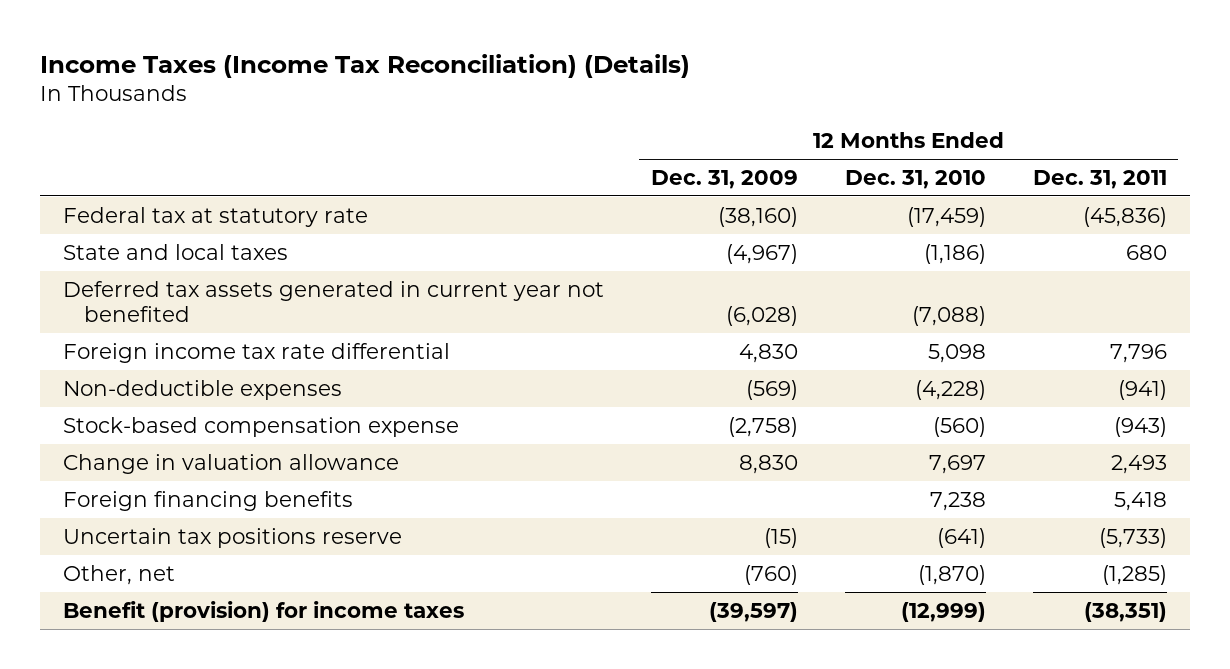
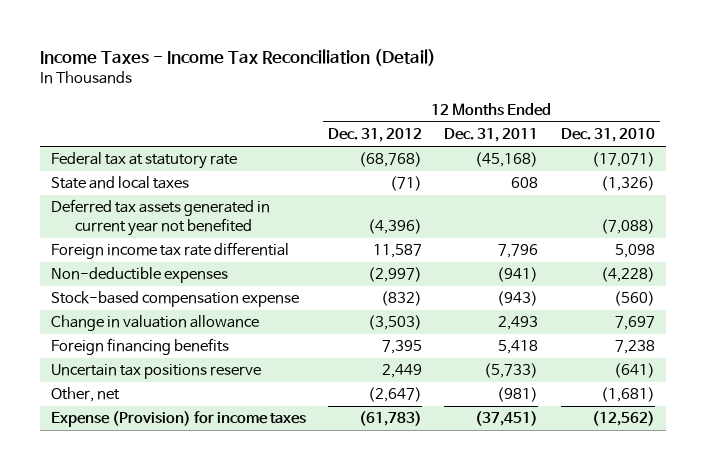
- Income Taxes (Income Tax Reconciliation) (Details)
+ Income Taxes - Income Tax Reconciliation (Detail)
- | 12 Months Ended Dec. 31, 2009 | 12 Months Ended Dec. 31, 2010 | 12 Months Ended Dec. 31, 2011
+ | 12 Months Ended Dec. 31, 2012 | 12 Months Ended Dec. 31, 2011 | 12 Months Ended Dec. 31, 2010
- Federal tax at statutory rate | (38,160) | (17,459) | (45,836)
- State and local taxes | (4,967) | (1,186) | 680
+ Federal tax at statutory rate | (68,768) | (45,168) | (17,071)
+ State and local taxes | (71) | 608 | (1,326)
- Other, net | (760) | (1,870) | (1,285)
- Benefit (provision) for income taxes | (39,597) | (12,999) | (38,351)
+ Other, net | (2,647) | (981) | (1,681)
+ Expense (Provision) for income taxes | (61,783) | (37,451) | (12,562)

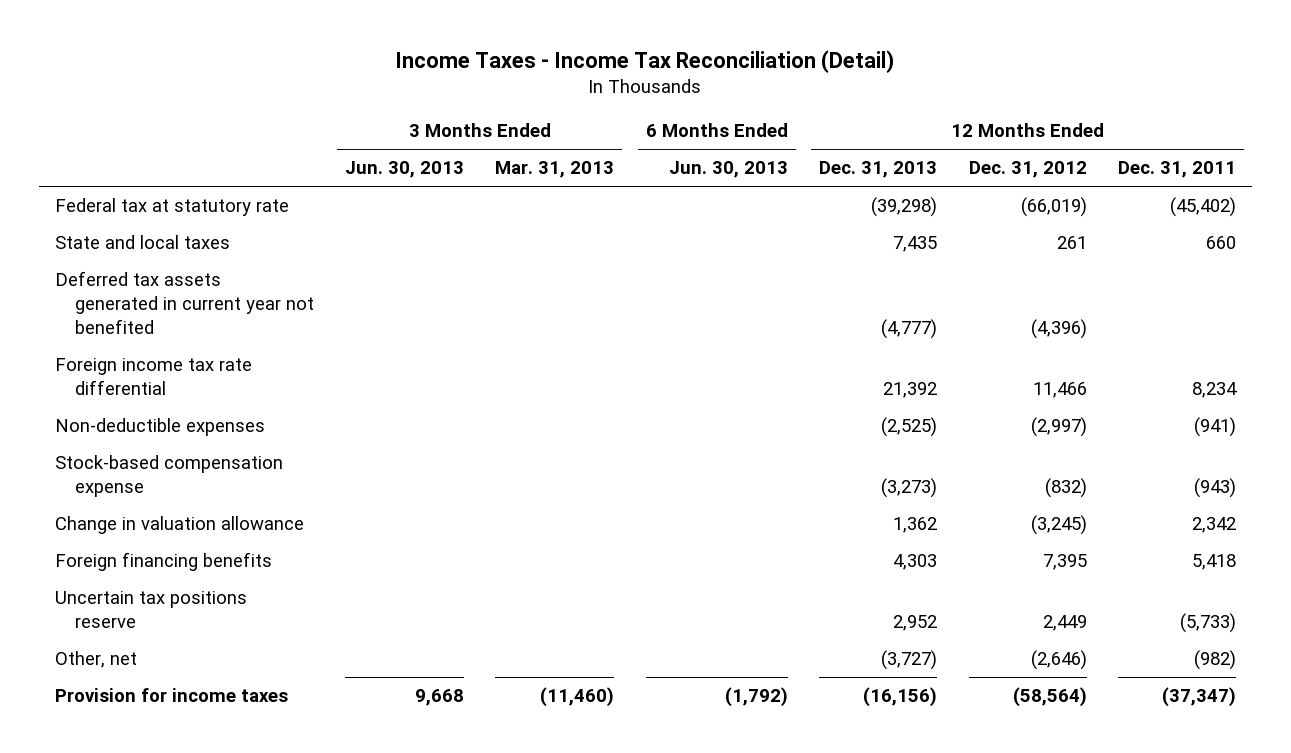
- | 12 Months Ended Dec. 31, 2012 | 12 Months Ended Dec. 31, 2011 | 12 Months Ended Dec. 31, 2010
+ | 3 Months Ended Jun. 30, 2013 | 3 Months Ended Mar. 31, 2013 | 6 Months Ended Jun. 30, 2013 | 12 Months Ended Dec. 31, 2013 | 12 Months Ended Dec. 31, 2012 | 12 Months Ended Dec. 31, 2011
- Federal tax at statutory rate | (68,768) | (45,168) | (17,071)
- State and local taxes | (71) | 608 | (1,326)
+ Federal tax at statutory rate | | | | (39,298) | (66,019) | (45,402)
+ State and local taxes | | | | 7,435 | 261 | 660
- Foreign income tax rate differential | 11,587 | 7,796 | 5,098
+ Foreign income tax rate differential | | | | 21,392 | 11,466 | 8,234
- Change in valuation allowance | (3,503) | 2,493 | 7,697
+ Change in valuation allowance | | | | 1,362 | (3,245) | 2,342
- Other, net | (2,647) | (981) | (1,681)
- Expense (Provision) for income taxes | (61,783) | (37,451) | (12,562)
+ Other, net | | | | (3,727) | (2,646) | (982)
+ Provision for income taxes | 9,668 | (11,460) | (1,792) | (16,156) | (58,564) | (37,347)

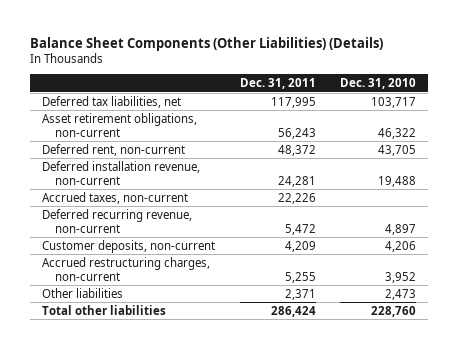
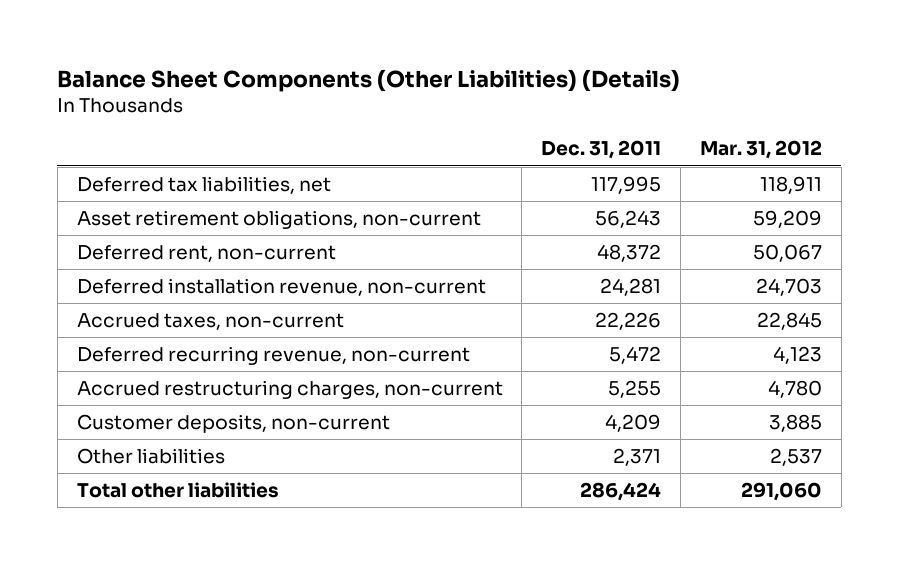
- | Dec. 31, 2011 | Dec. 31, 2010
+ | Dec. 31, 2011 | Mar. 31, 2012
moved down: Customer deposits, non-current | 4,209 | 3,885

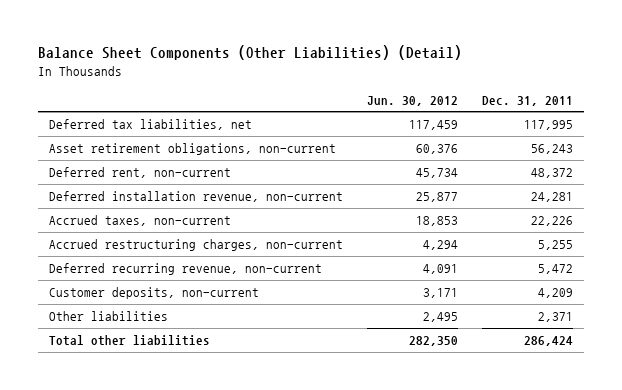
- Balance Sheet Components (Other Liabilities) (Details)
+ Balance Sheet Components (Other Liabilities) (Detail)
- | Dec. 31, 2011 | Mar. 31, 2012
+ | Jun. 30, 2012 | Dec. 31, 2011
moved down: Deferred recurring revenue, non-current | 4,091 | 5,472

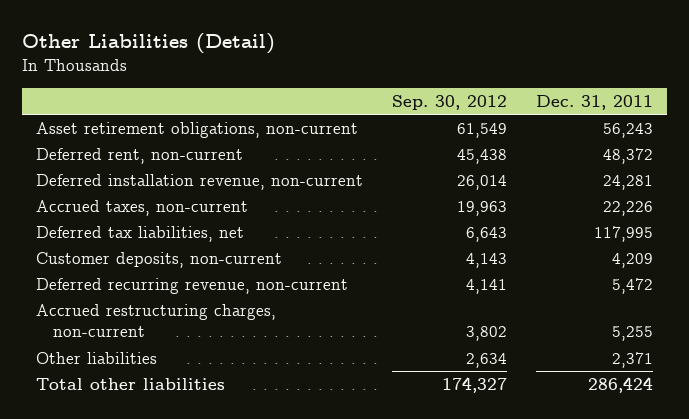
- Balance Sheet Components (Other Liabilities) (Detail)
+ Other Liabilities (Detail)
- | Jun. 30, 2012 | Dec. 31, 2011
+ | Sep. 30, 2012 | Dec. 31, 2011
moved down: Deferred tax liabilities, net | 6,643 | 117,995
moved down: Deferred recurring revenue, non-current | 4,141 | 5,472
moved down: Accrued restructuring charges, non-current | 3,802 | 5,255

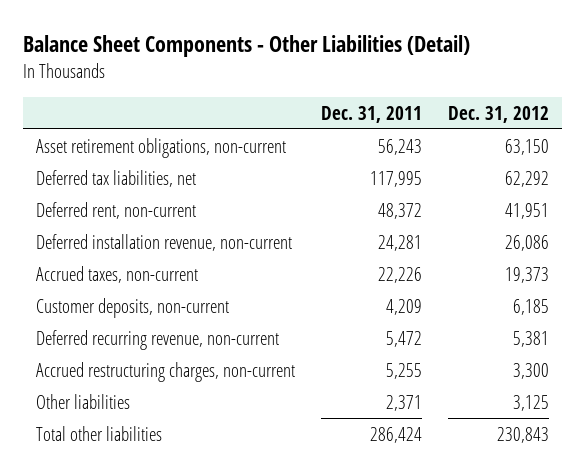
- Other Liabilities (Detail)
+ Balance Sheet Components - Other Liabilities (Detail)
- | Sep. 30, 2012 | Dec. 31, 2011
+ | Dec. 31, 2011 | Dec. 31, 2012
moved up: Deferred tax liabilities, net | 117,995 | 62,292

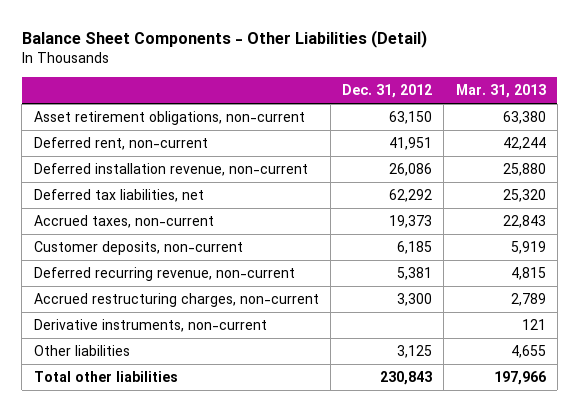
- | Dec. 31, 2011 | Dec. 31, 2012
+ | Dec. 31, 2012 | Mar. 31, 2013
moved down: Deferred tax liabilities, net | 62,292 | 25,320
+ Derivative instruments, non-current | | 121

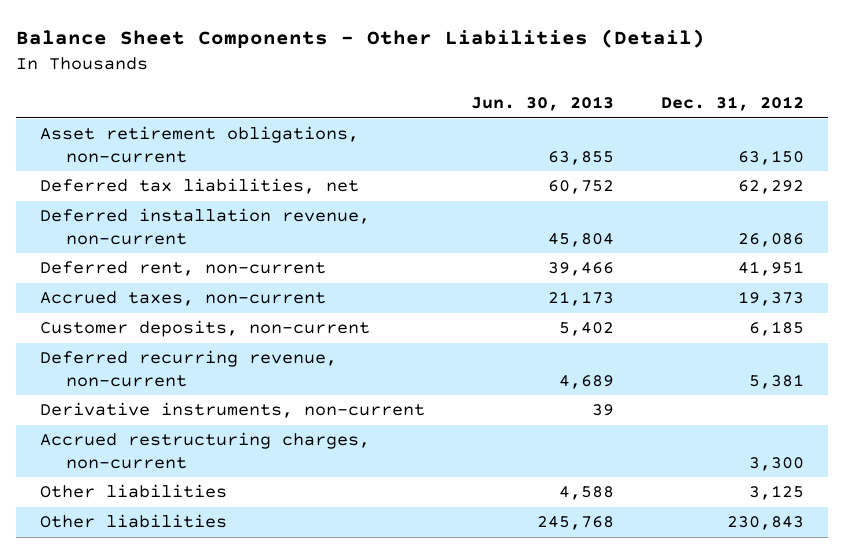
- | Dec. 31, 2012 | Mar. 31, 2013
+ | Jun. 30, 2013 | Dec. 31, 2012
moved down: Deferred installation revenue, non-current | 45,804 | 26,086
moved down: Deferred rent, non-current | 39,466 | 41,951
moved down: Accrued restructuring charges, non-current | | 3,300
- Total other liabilities | 230,843 | 197,966
+ Other liabilities | 245,768 | 230,843

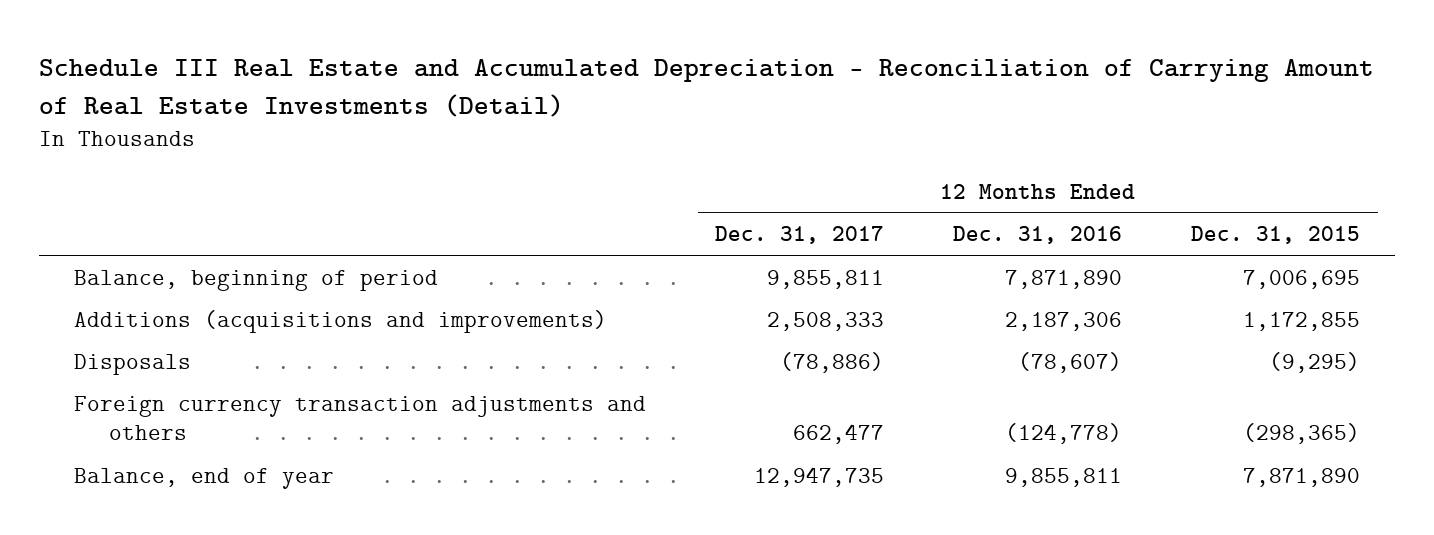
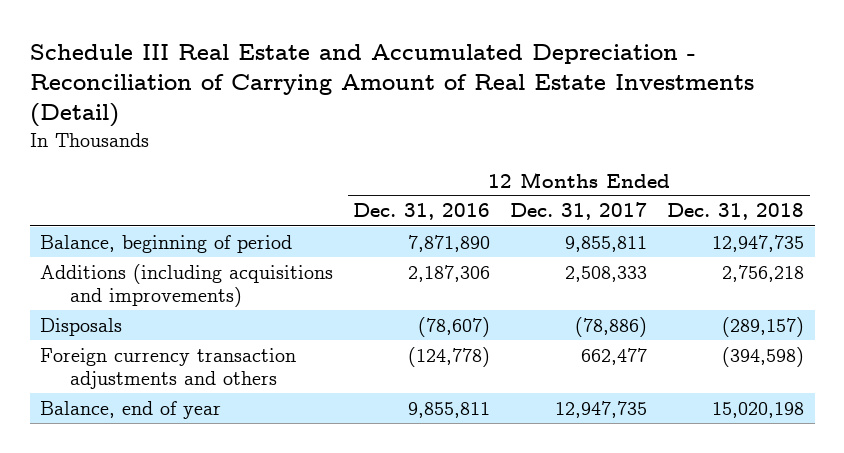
- | 12 Months Ended Dec. 31, 2017 | 12 Months Ended Dec. 31, 2016 | 12 Months Ended Dec. 31, 2015
+ | 12 Months Ended Dec. 31, 2016 | 12 Months Ended Dec. 31, 2017 | 12 Months Ended Dec. 31, 2018
- Additions (acquisitions and improvements) | 2,508,333 | 2,187,306 | 1,172,855
+ Additions (including acquisitions and improvements) | 2,187,306 | 2,508,333 | 2,756,218

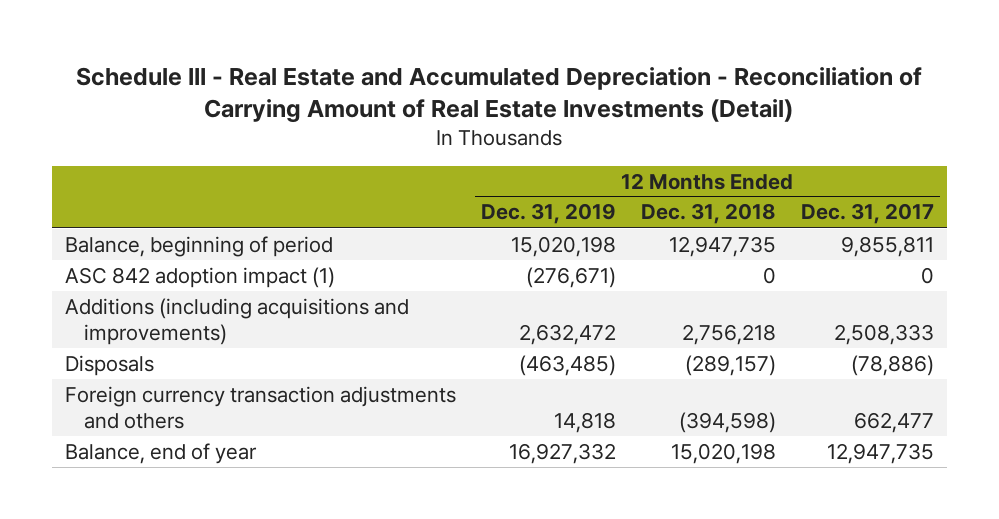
- Schedule III Real Estate and Accumulated Depreciation - Reconciliation of Carrying Amount of Real Estate Investments (Detail)
+ Schedule III - Real Estate and Accumulated Depreciation - Reconciliation of Carrying Amount of Real Estate Investments (Detail)
- | 12 Months Ended Dec. 31, 2016 | 12 Months Ended Dec. 31, 2017 | 12 Months Ended Dec. 31, 2018
+ | 12 Months Ended Dec. 31, 2019 | 12 Months Ended Dec. 31, 2018 | 12 Months Ended Dec. 31, 2017
+ ASC 842 adoption impact (1) | (276,671) | 0 | 0

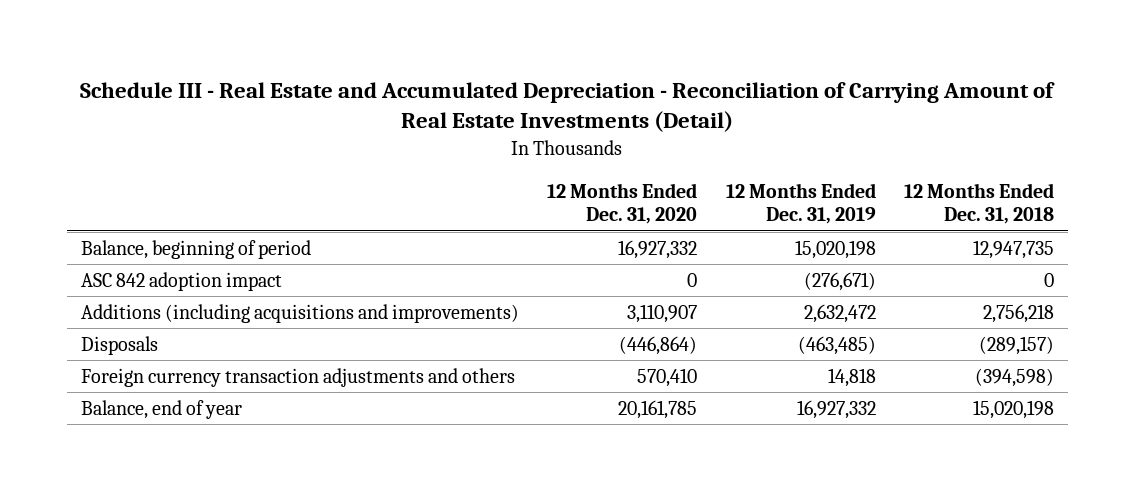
- | 12 Months Ended Dec. 31, 2019 | 12 Months Ended Dec. 31, 2018 | 12 Months Ended Dec. 31, 2017
+ | 12 Months Ended Dec. 31, 2020 | 12 Months Ended Dec. 31, 2019 | 12 Months Ended Dec. 31, 2018
- ASC 842 adoption impact (1) | (276,671) | 0 | 0
+ ASC 842 adoption impact | 0 | (276,671) | 0

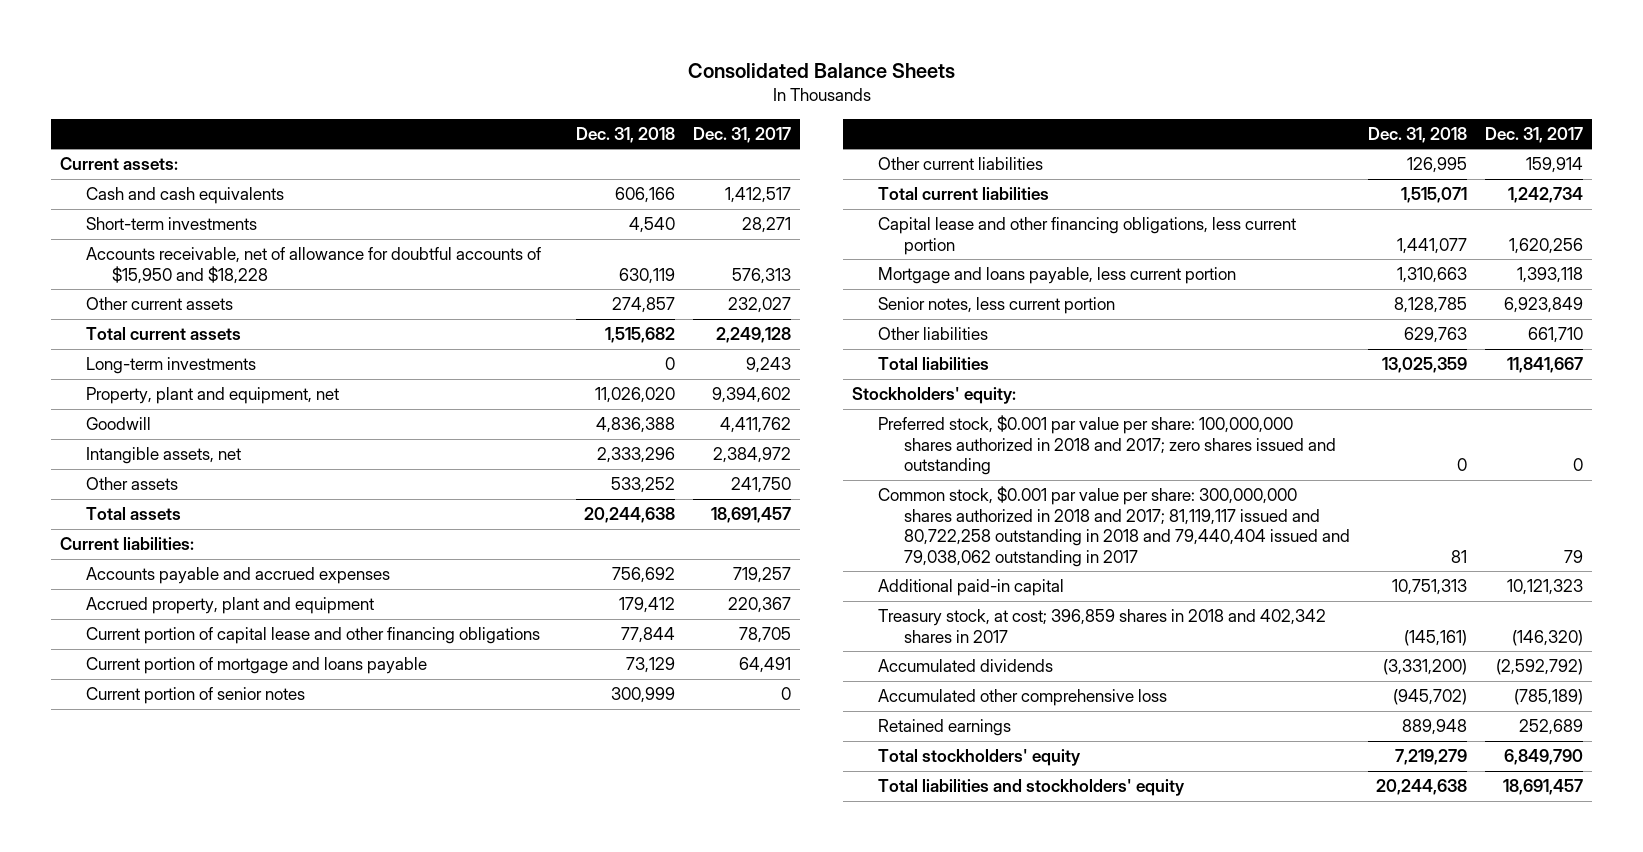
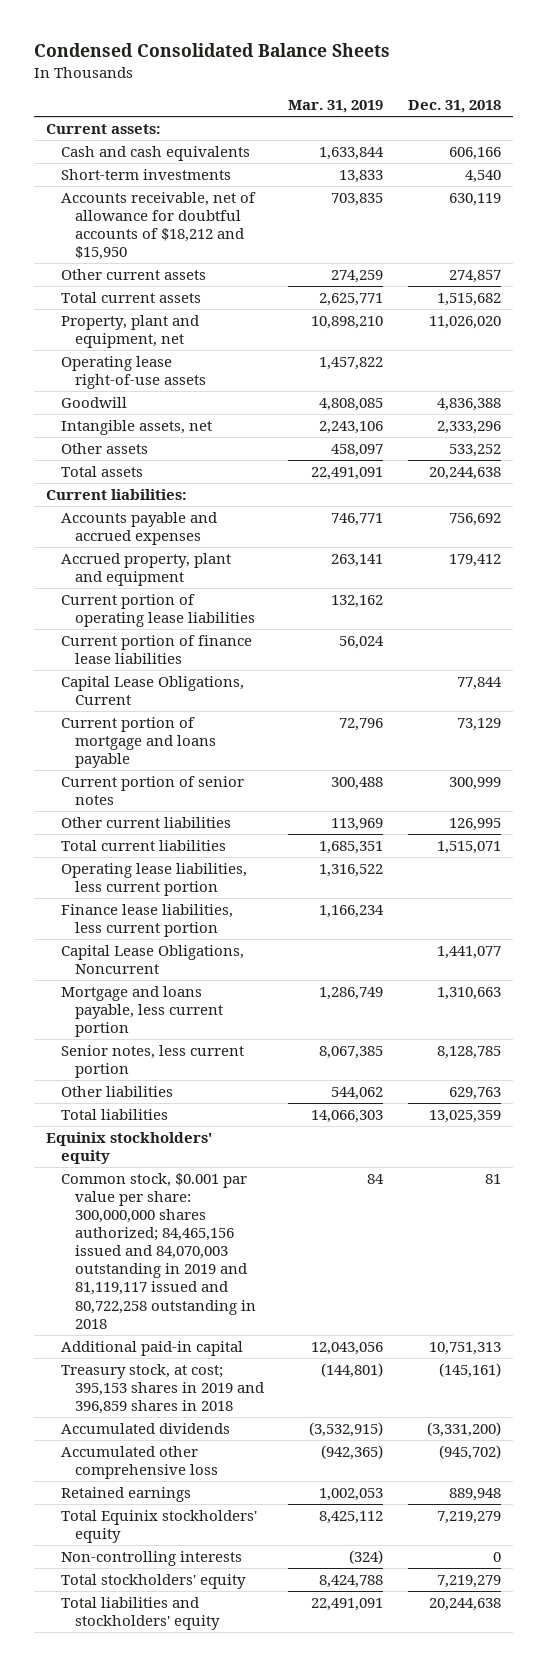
- Consolidated Balance Sheets
+ Condensed Consolidated Balance Sheets
- | Dec. 31, 2018 | Dec. 31, 2017
+ | Mar. 31, 2019 | Dec. 31, 2018
- Accounts receivable, net of allowance for doubtful accounts of $15,950 and $18,228 | 630,119 | 576,313
+ Accounts receivable, net of allowance for doubtful accounts of $18,212 and $15,950 | 703,835 | 630,119
- Long-term investments | 0 | 9,243
+ Operating lease right-of-use assets | 1,457,822 |
- Current portion of capital lease and other financing obligations | 77,844 | 78,705
+ Current portion of operating lease liabilities | 132,162 |
+ Current portion of finance lease liabilities | 56,024 |
+ Capital Lease Obligations, Current | | 77,844
- Capital lease and other financing obligations, less current portion | 1,441,077 | 1,620,256
+ Operating lease liabilities, less current portion | 1,316,522 |
+ Finance lease liabilities, less current portion | 1,166,234 |
+ Capital Lease Obligations, Noncurrent | | 1,441,077
- Stockholders' equity:
- Preferred stock, $0.001 par value per share: 100,000,000 shares authorized in 2018 and 2017; zero shares issued and outstanding | 0 | 0
- Common stock, $0.001 par value per share: 300,000,000 shares authorized in 2018 and 2017; 81,119,117 issued and 80,722,258 outstanding in 2018 and 79,440,404 issued and 79,038,062 outstanding in 2017 | 81 | 79
+ Equinix stockholders' equity
+ Common stock, $0.001 par value per share: 300,000,000 shares authorized; 84,465,156 issued and 84,070,003 outstanding in 2019 and 81,119,117 issued and 80,722,258 outstanding in 2018 | 84 | 81
- Treasury stock, at cost; 396,859 shares in 2018 and 402,342 shares in 2017 | (145,161) | (146,320)
+ Treasury stock, at cost; 395,153 shares in 2019 and 396,859 shares in 2018 | (144,801) | (145,161)
+ Total Equinix stockholders' equity | 8,425,112 | 7,219,279
+ Non-controlling interests | (324) | 0

